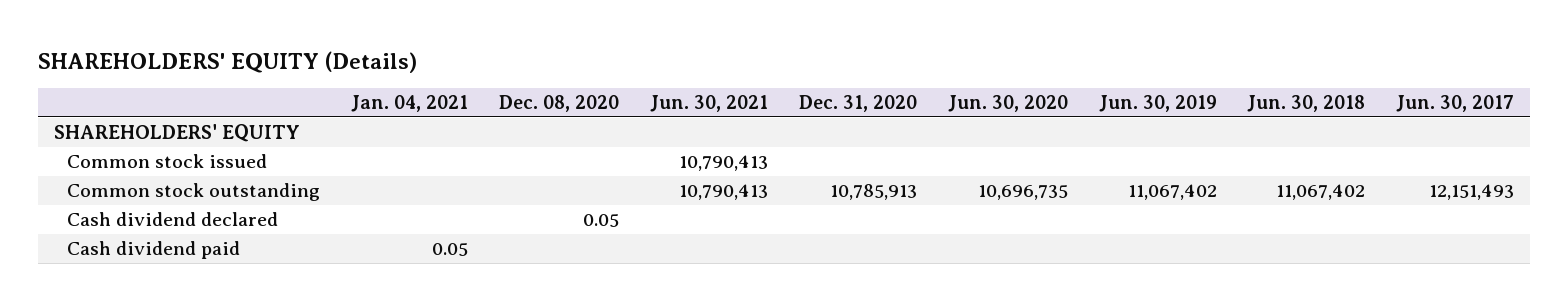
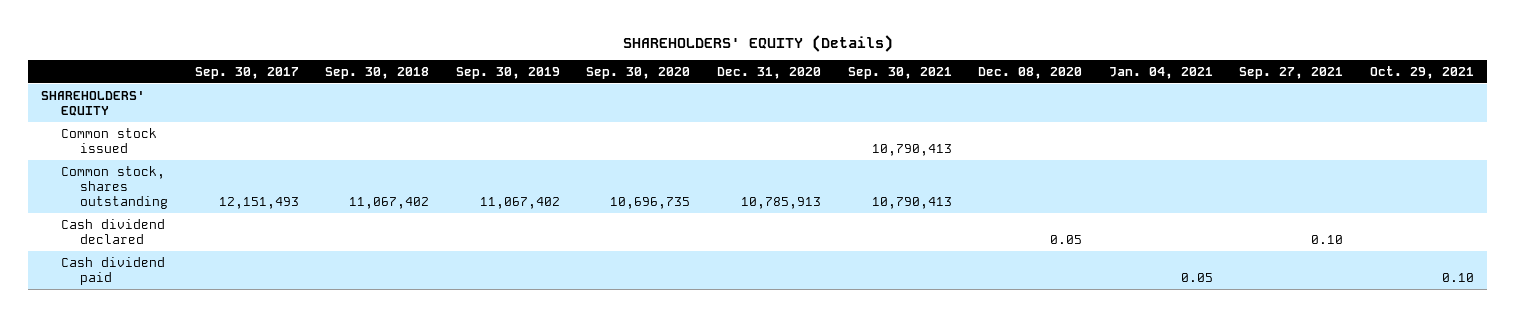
- | Jan. 04, 2021 | Dec. 08, 2020 | Jun. 30, 2021 | Dec. 31, 2020 | Jun. 30, 2020 | Jun. 30, 2019 | Jun. 30, 2018 | Jun. 30, 2017
+ | Sep. 30, 2017 | Sep. 30, 2018 | Sep. 30, 2019 | Sep. 30, 2020 | Dec. 31, 2020 | Sep. 30, 2021 | Dec. 08, 2020 | Jan. 04, 2021 | Sep. 27, 2021 | Oct. 29, 2021
- Common stock outstanding | | | 10,790,413 | 10,785,913 | 10,696,735 | 11,067,402 | 11,067,402 | 12,151,493
+ Common stock, shares outstanding | 12,151,493 | 11,067,402 | 11,067,402 | 10,696,735 | 10,785,913 | 10,790,413 | | | |

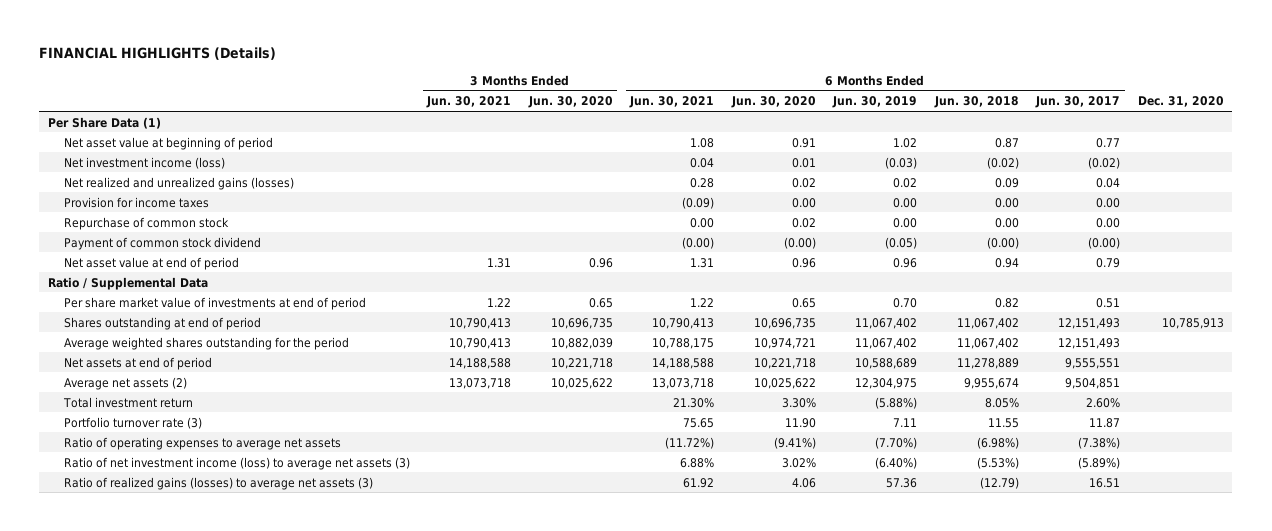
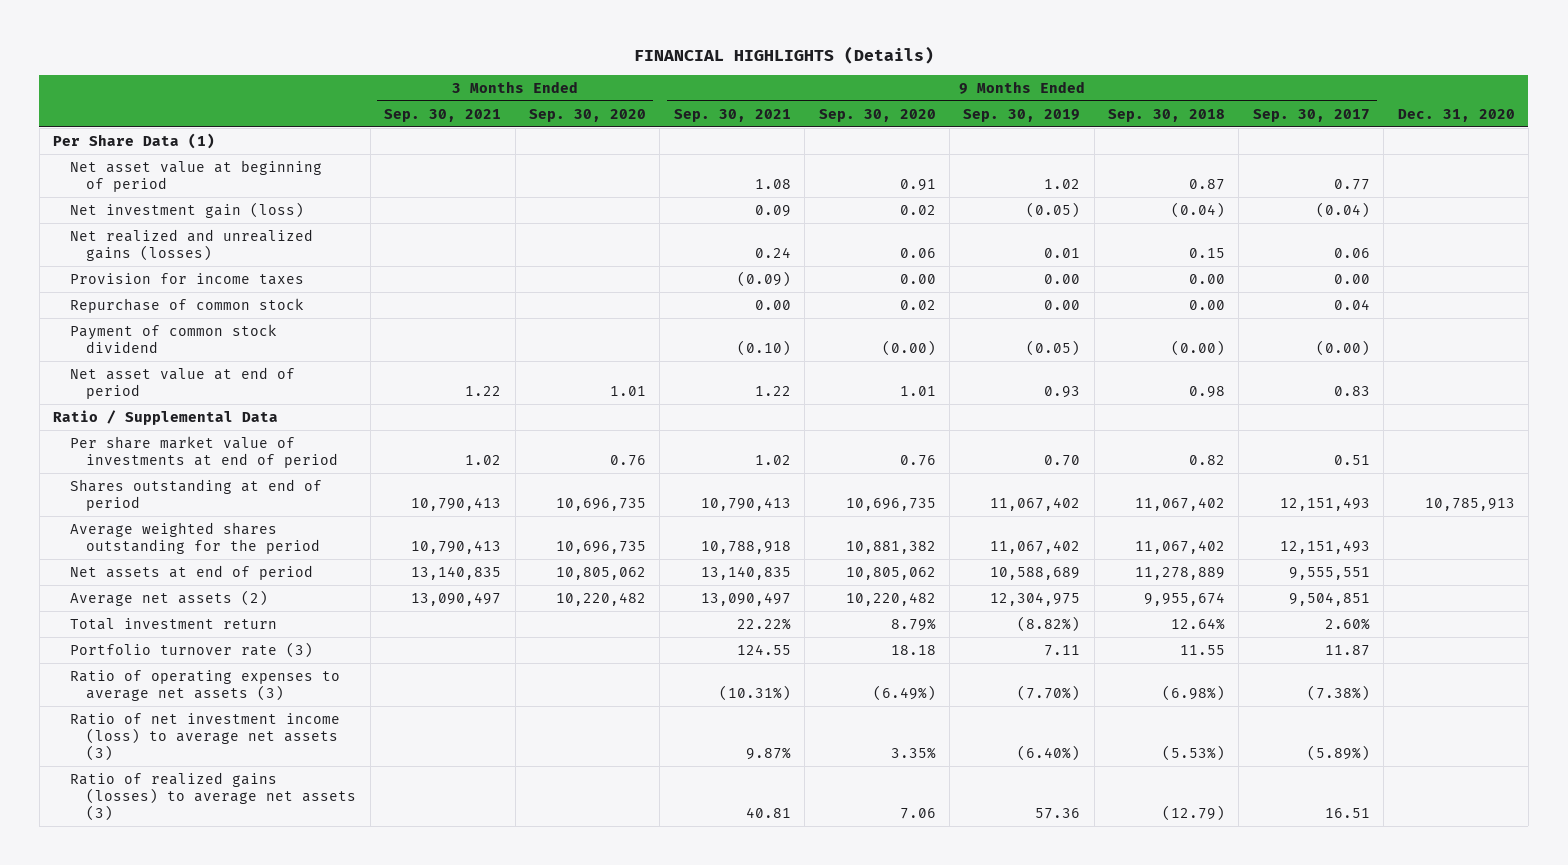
- | 3 Months Ended Jun. 30, 2021 | 3 Months Ended Jun. 30, 2020 | 6 Months Ended Jun. 30, 2021 | 6 Months Ended Jun. 30, 2020 | 6 Months Ended Jun. 30, 2019 | 6 Months Ended Jun. 30, 2018 | 6 Months Ended Jun. 30, 2017 | Dec. 31, 2020
+ | 3 Months Ended Sep. 30, 2021 | 3 Months Ended Sep. 30, 2020 | 9 Months Ended Sep. 30, 2021 | 9 Months Ended Sep. 30, 2020 | 9 Months Ended Sep. 30, 2019 | 9 Months Ended Sep. 30, 2018 | 9 Months Ended Sep. 30, 2017 | Dec. 31, 2020
- Net investment income (loss) | | | 0.04 | 0.01 | (0.03) | (0.02) | (0.02) |
+ Net investment gain (loss) | | | 0.09 | 0.02 | (0.05) | (0.04) | (0.04) |
- Ratio of operating expenses to average net assets | | | (11.72%) | (9.41%) | (7.70%) | (6.98%) | (7.38%) |
+ Ratio of operating expenses to average net assets (3) | | | (10.31%) | (6.49%) | (7.70%) | (6.98%) | (7.38%) |

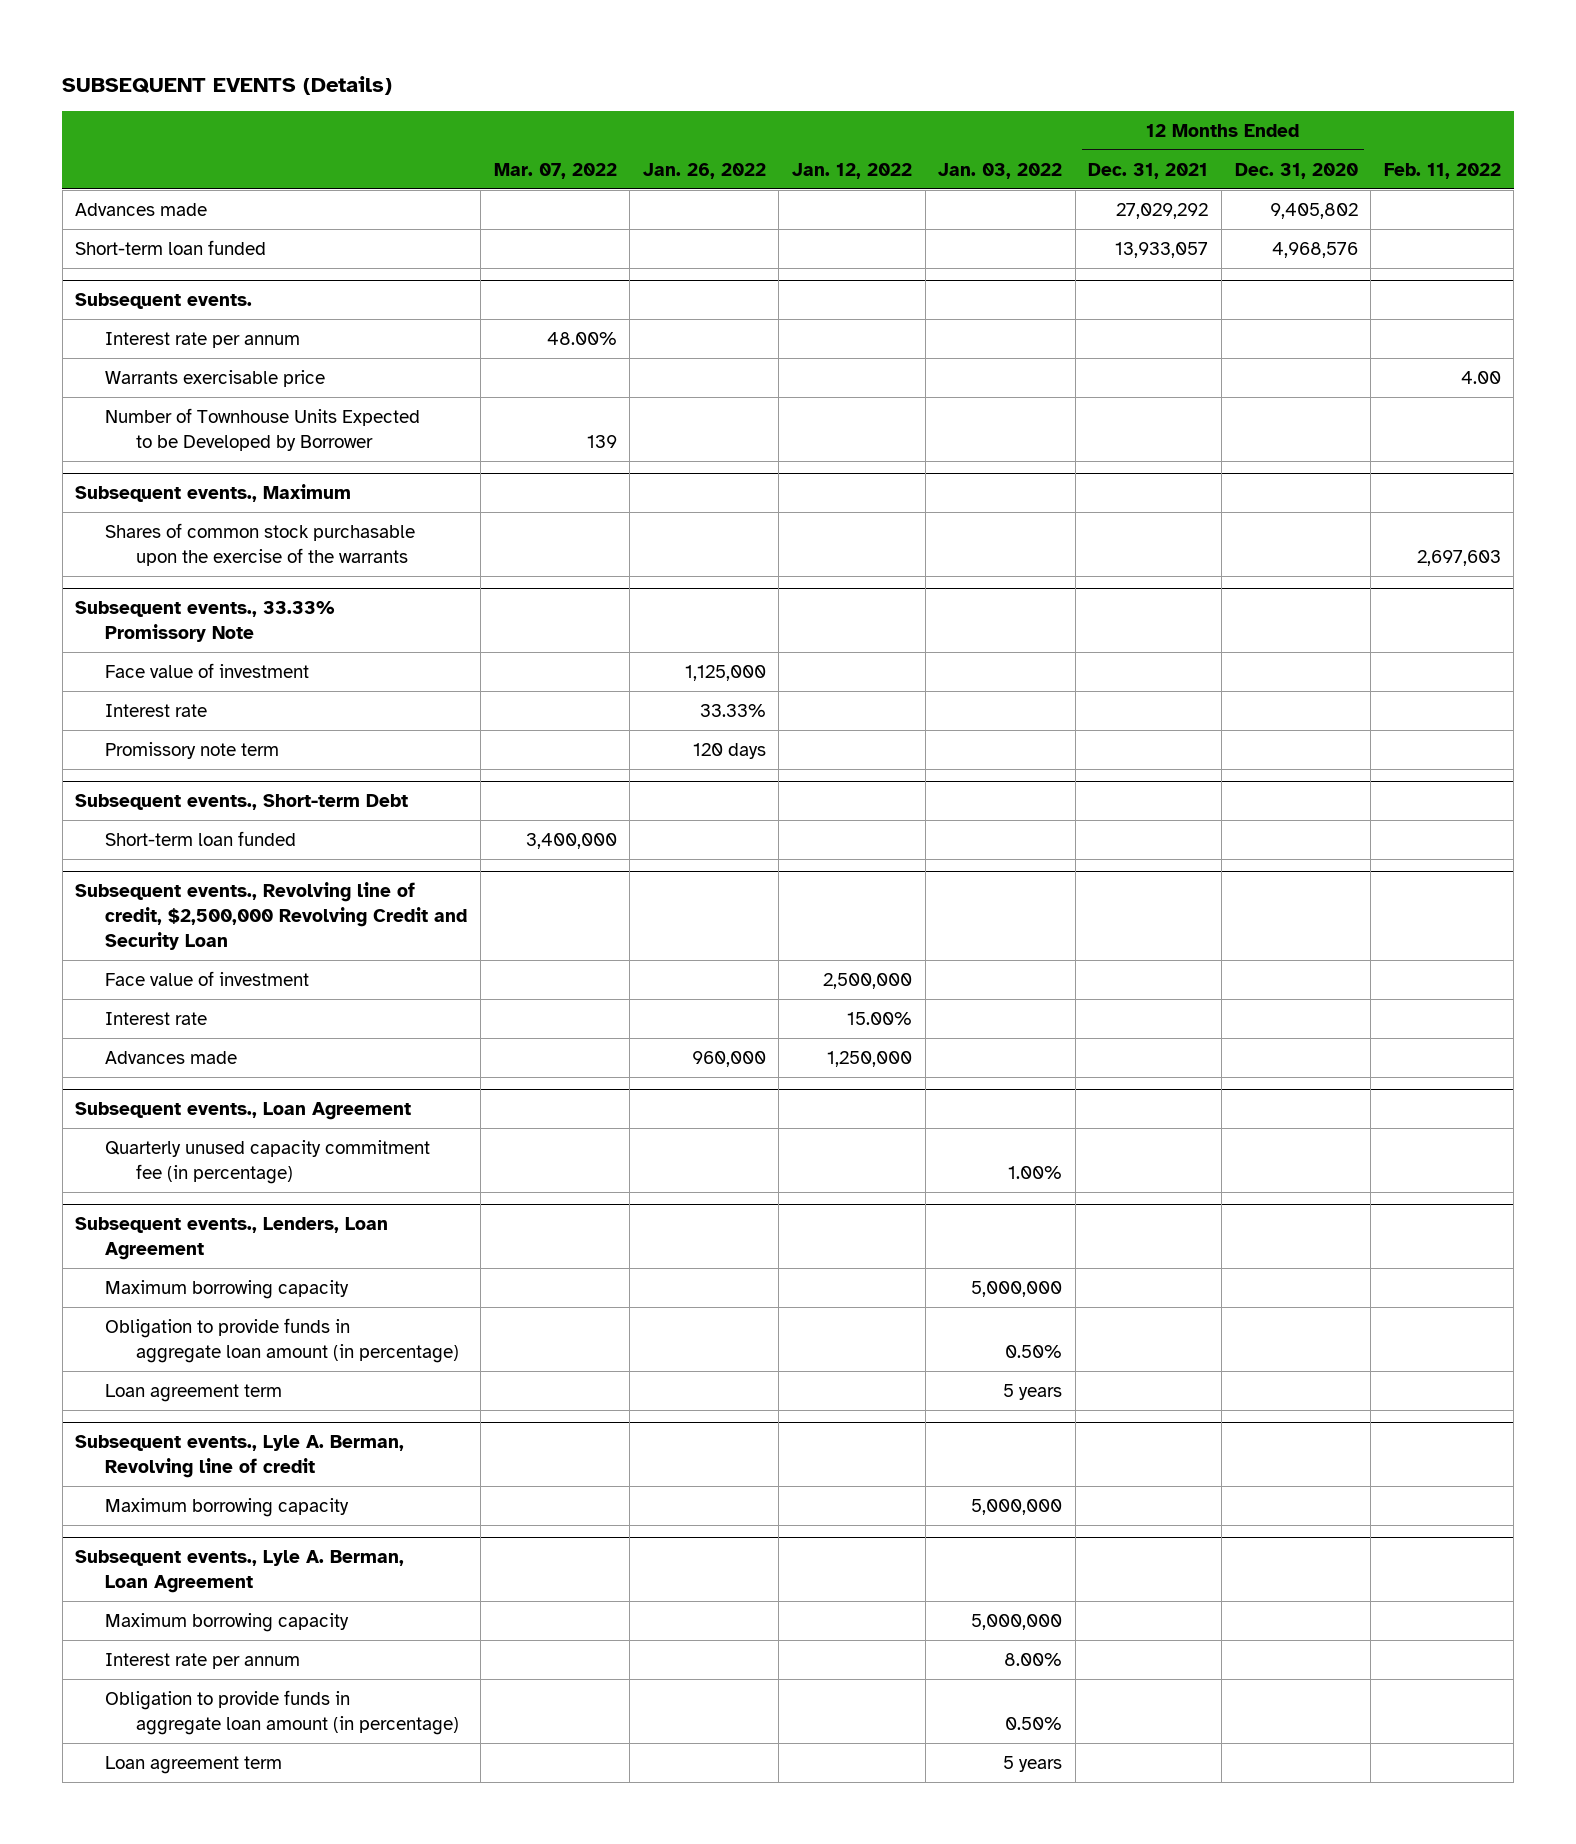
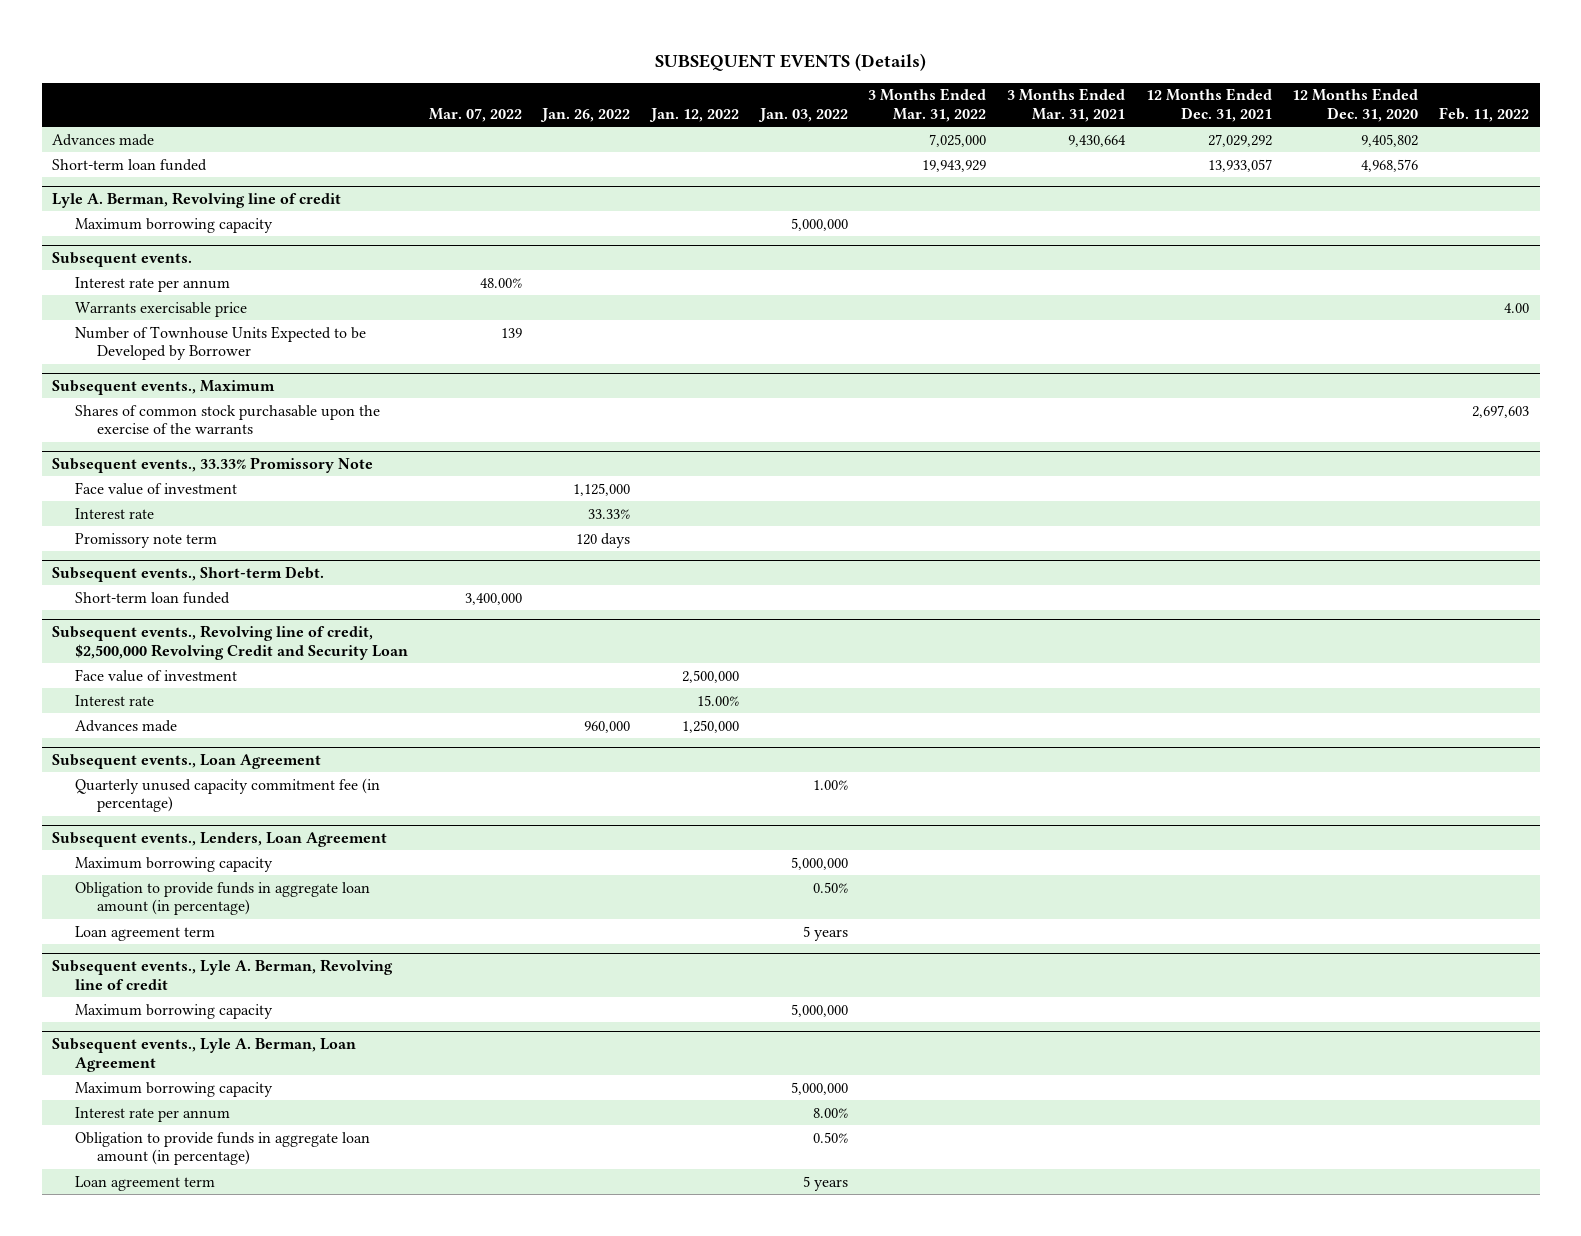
- | Mar. 07, 2022 | Jan. 26, 2022 | Jan. 12, 2022 | Jan. 03, 2022 | 12 Months Ended Dec. 31, 2021 | 12 Months Ended Dec. 31, 2020 | Feb. 11, 2022
+ | Mar. 07, 2022 | Jan. 26, 2022 | Jan. 12, 2022 | Jan. 03, 2022 | 3 Months Ended Mar. 31, 2022 | 3 Months Ended Mar. 31, 2021 | 12 Months Ended Dec. 31, 2021 | 12 Months Ended Dec. 31, 2020 | Feb. 11, 2022
+ Lyle A. Berman, Revolving line of credit
+ Maximum borrowing capacity | | | | 5,000,000 | | | | |
- Subsequent events., Short-term Debt
+ Subsequent events., Short-term Debt.

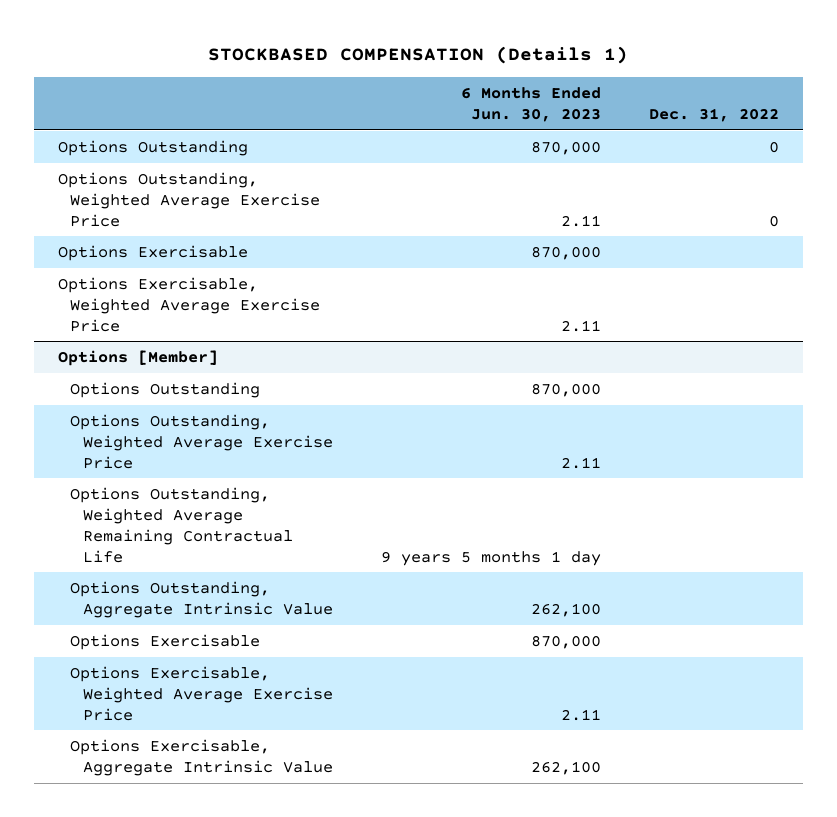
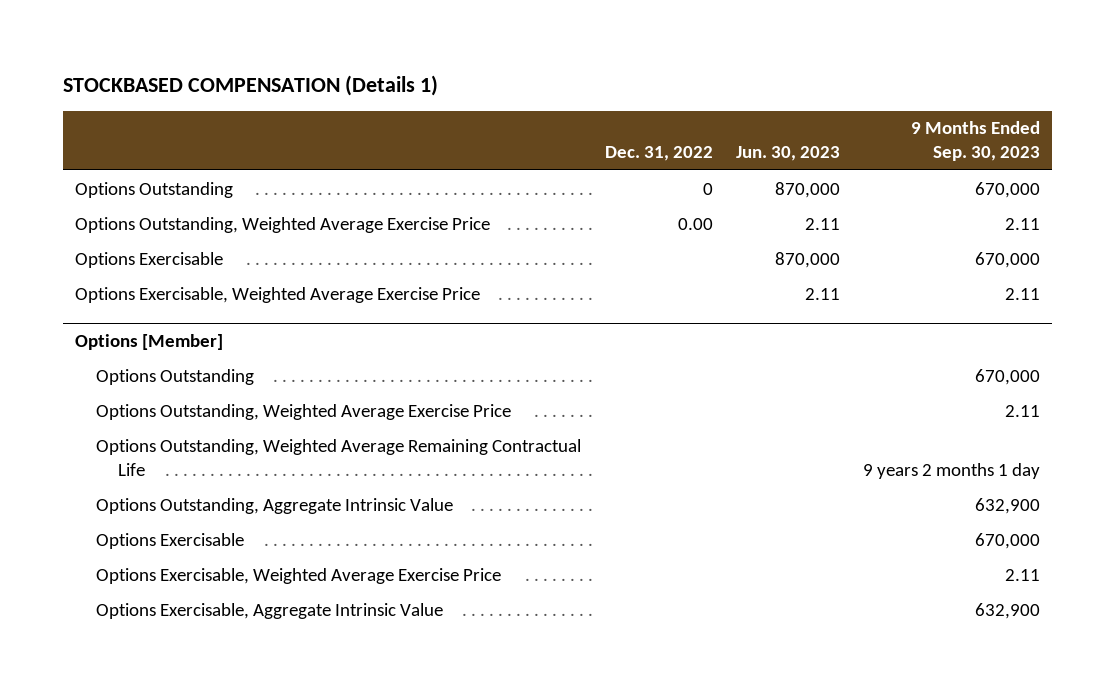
- | 6 Months Ended Jun. 30, 2023 | Dec. 31, 2022
+ | Dec. 31, 2022 | Jun. 30, 2023 | 9 Months Ended Sep. 30, 2023
- Options Outstanding, Weighted Average Exercise Price | 2.11 | 0
+ Options Outstanding, Weighted Average Exercise Price | 0.00 | 2.11 | 2.11

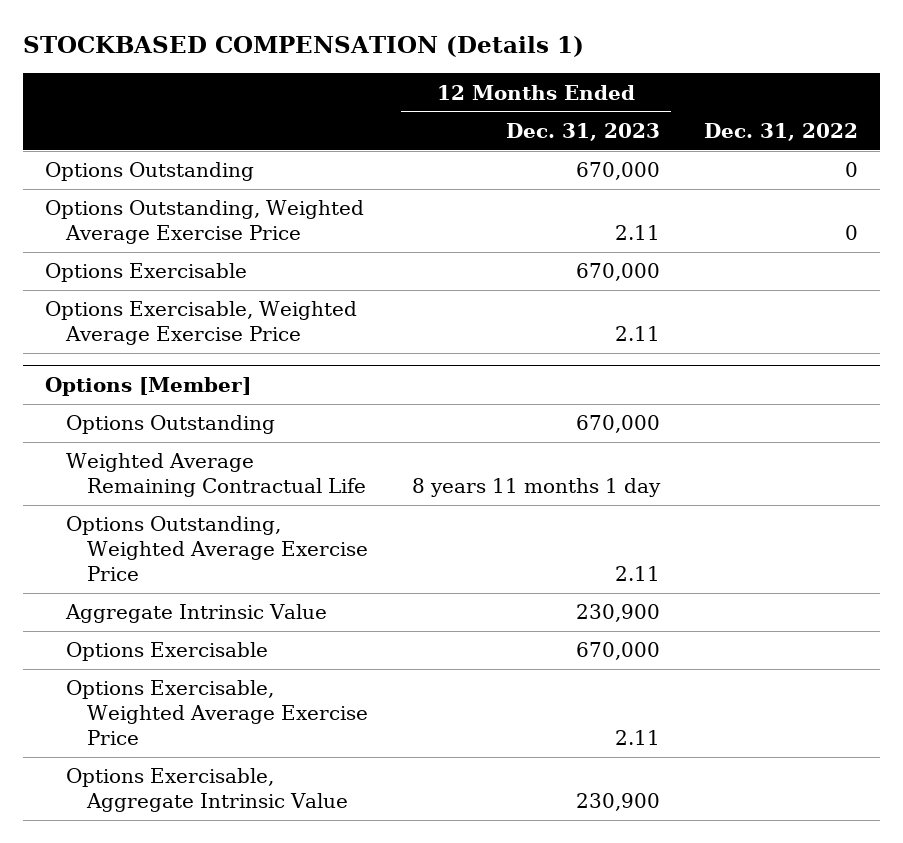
- | Dec. 31, 2022 | Jun. 30, 2023 | 9 Months Ended Sep. 30, 2023
+ | 12 Months Ended Dec. 31, 2023 | Dec. 31, 2022
- Options Outstanding, Weighted Average Exercise Price | 0.00 | 2.11 | 2.11
+ Options Outstanding, Weighted Average Exercise Price | 2.11 | 0
@ Options [Member]
+ Weighted Average Remaining Contractual Life | 8 years 11 months 1 day |
- Options Outstanding, Weighted Average Remaining Contractual Life | | | 9 years 2 months 1 day
- Options Outstanding, Aggregate Intrinsic Value | | | 632,900
+ Aggregate Intrinsic Value | 230,900 |

